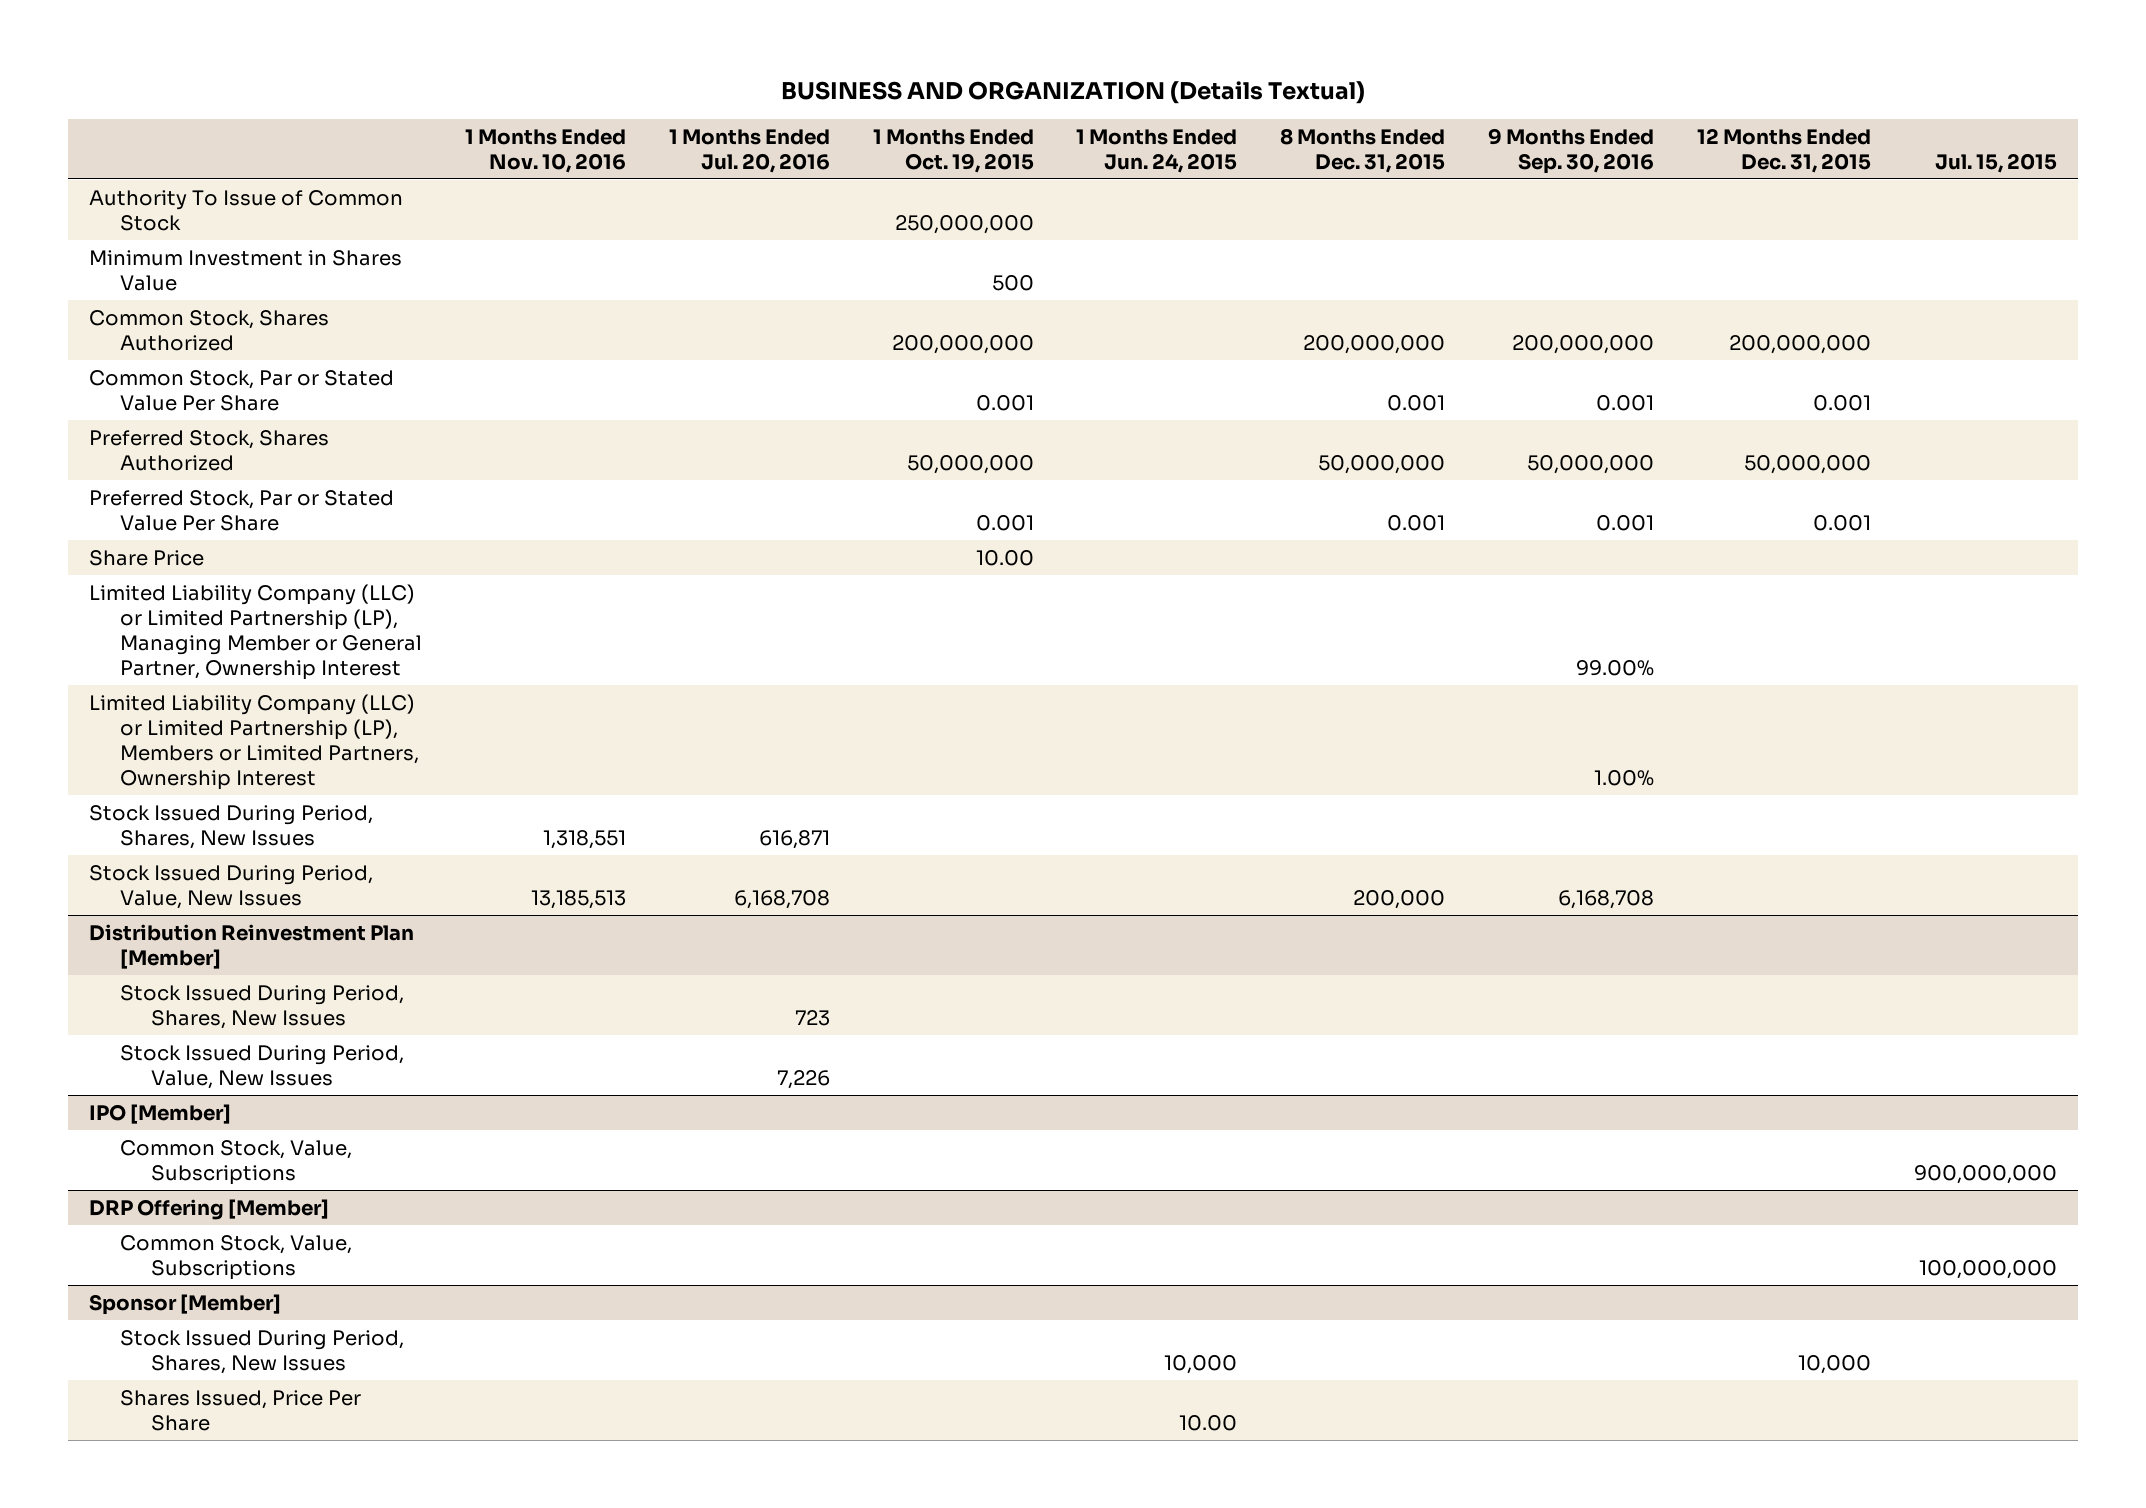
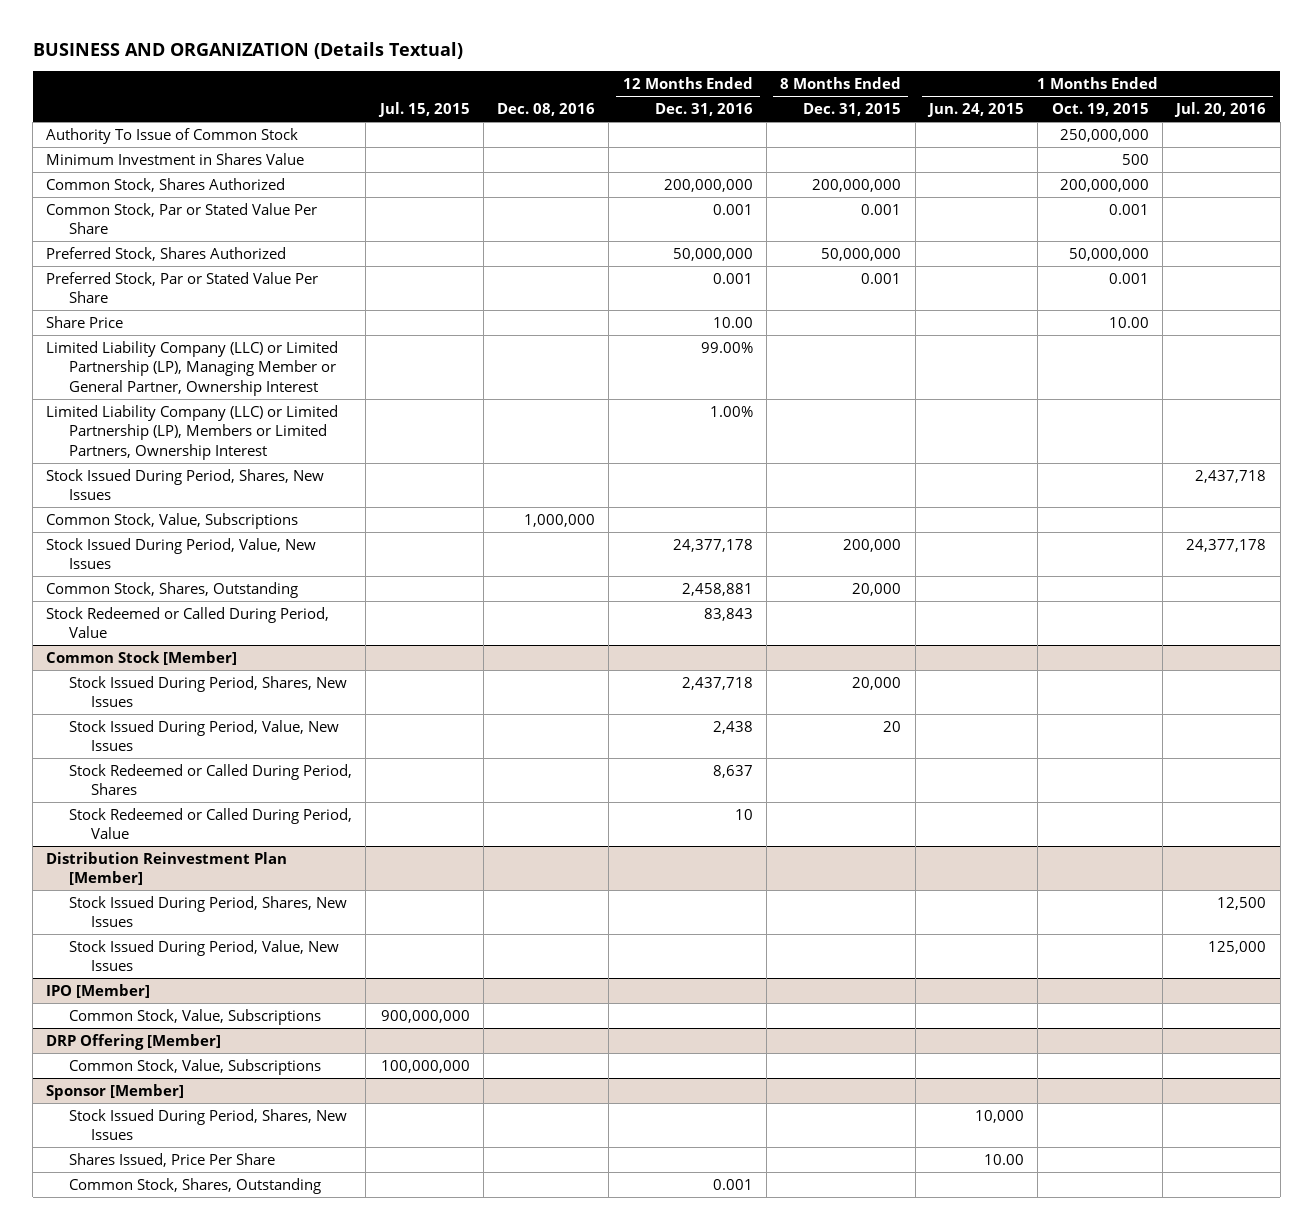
- | 1 Months Ended Nov. 10, 2016 | 1 Months Ended Jul. 20, 2016 | 1 Months Ended Oct. 19, 2015 | 1 Months Ended Jun. 24, 2015 | 8 Months Ended Dec. 31, 2015 | 9 Months Ended Sep. 30, 2016 | 12 Months Ended Dec. 31, 2015 | Jul. 15, 2015
+ | Jul. 15, 2015 | Dec. 08, 2016 | 12 Months Ended Dec. 31, 2016 | 8 Months Ended Dec. 31, 2015 | 1 Months Ended Jun. 24, 2015 | 1 Months Ended Oct. 19, 2015 | 1 Months Ended Jul. 20, 2016
- Stock Issued During Period, Shares, New Issues | 1,318,551 | 616,871 | | | | | |
- Stock Issued During Period, Value, New Issues | 13,185,513 | 6,168,708 | | | 200,000 | 6,168,708 | |
+ Stock Issued During Period, Shares, New Issues | | | | | | | 2,437,718
+ Common Stock, Value, Subscriptions | | 1,000,000 | | | | |
+ Stock Issued During Period, Value, New Issues | | | 24,377,178 | 200,000 | | | 24,377,178
+ Common Stock, Shares, Outstanding | | | 2,458,881 | 20,000 | | |
+ Stock Redeemed or Called During Period, Value | | | 83,843 | | | |
+ Common Stock [Member]
+ Stock Issued During Period, Shares, New Issues | | | 2,437,718 | 20,000 | | |
+ Stock Issued During Period, Value, New Issues | | | 2,438 | 20 | | |
+ Stock Redeemed or Called During Period, Shares | | | 8,637 | | | |
+ Stock Redeemed or Called During Period, Value | | | 10 | | | |
@ Distribution Reinvestment Plan [Member]
- Stock Issued During Period, Shares, New Issues | | 723 | | | | | |
- Stock Issued During Period, Value, New Issues | | 7,226 | | | | | |
+ Stock Issued During Period, Shares, New Issues | | | | | | | 12,500
+ Stock Issued During Period, Value, New Issues | | | | | | | 125,000
@ Sponsor [Member]
+ Common Stock, Shares, Outstanding | | | 0.001 | | | |

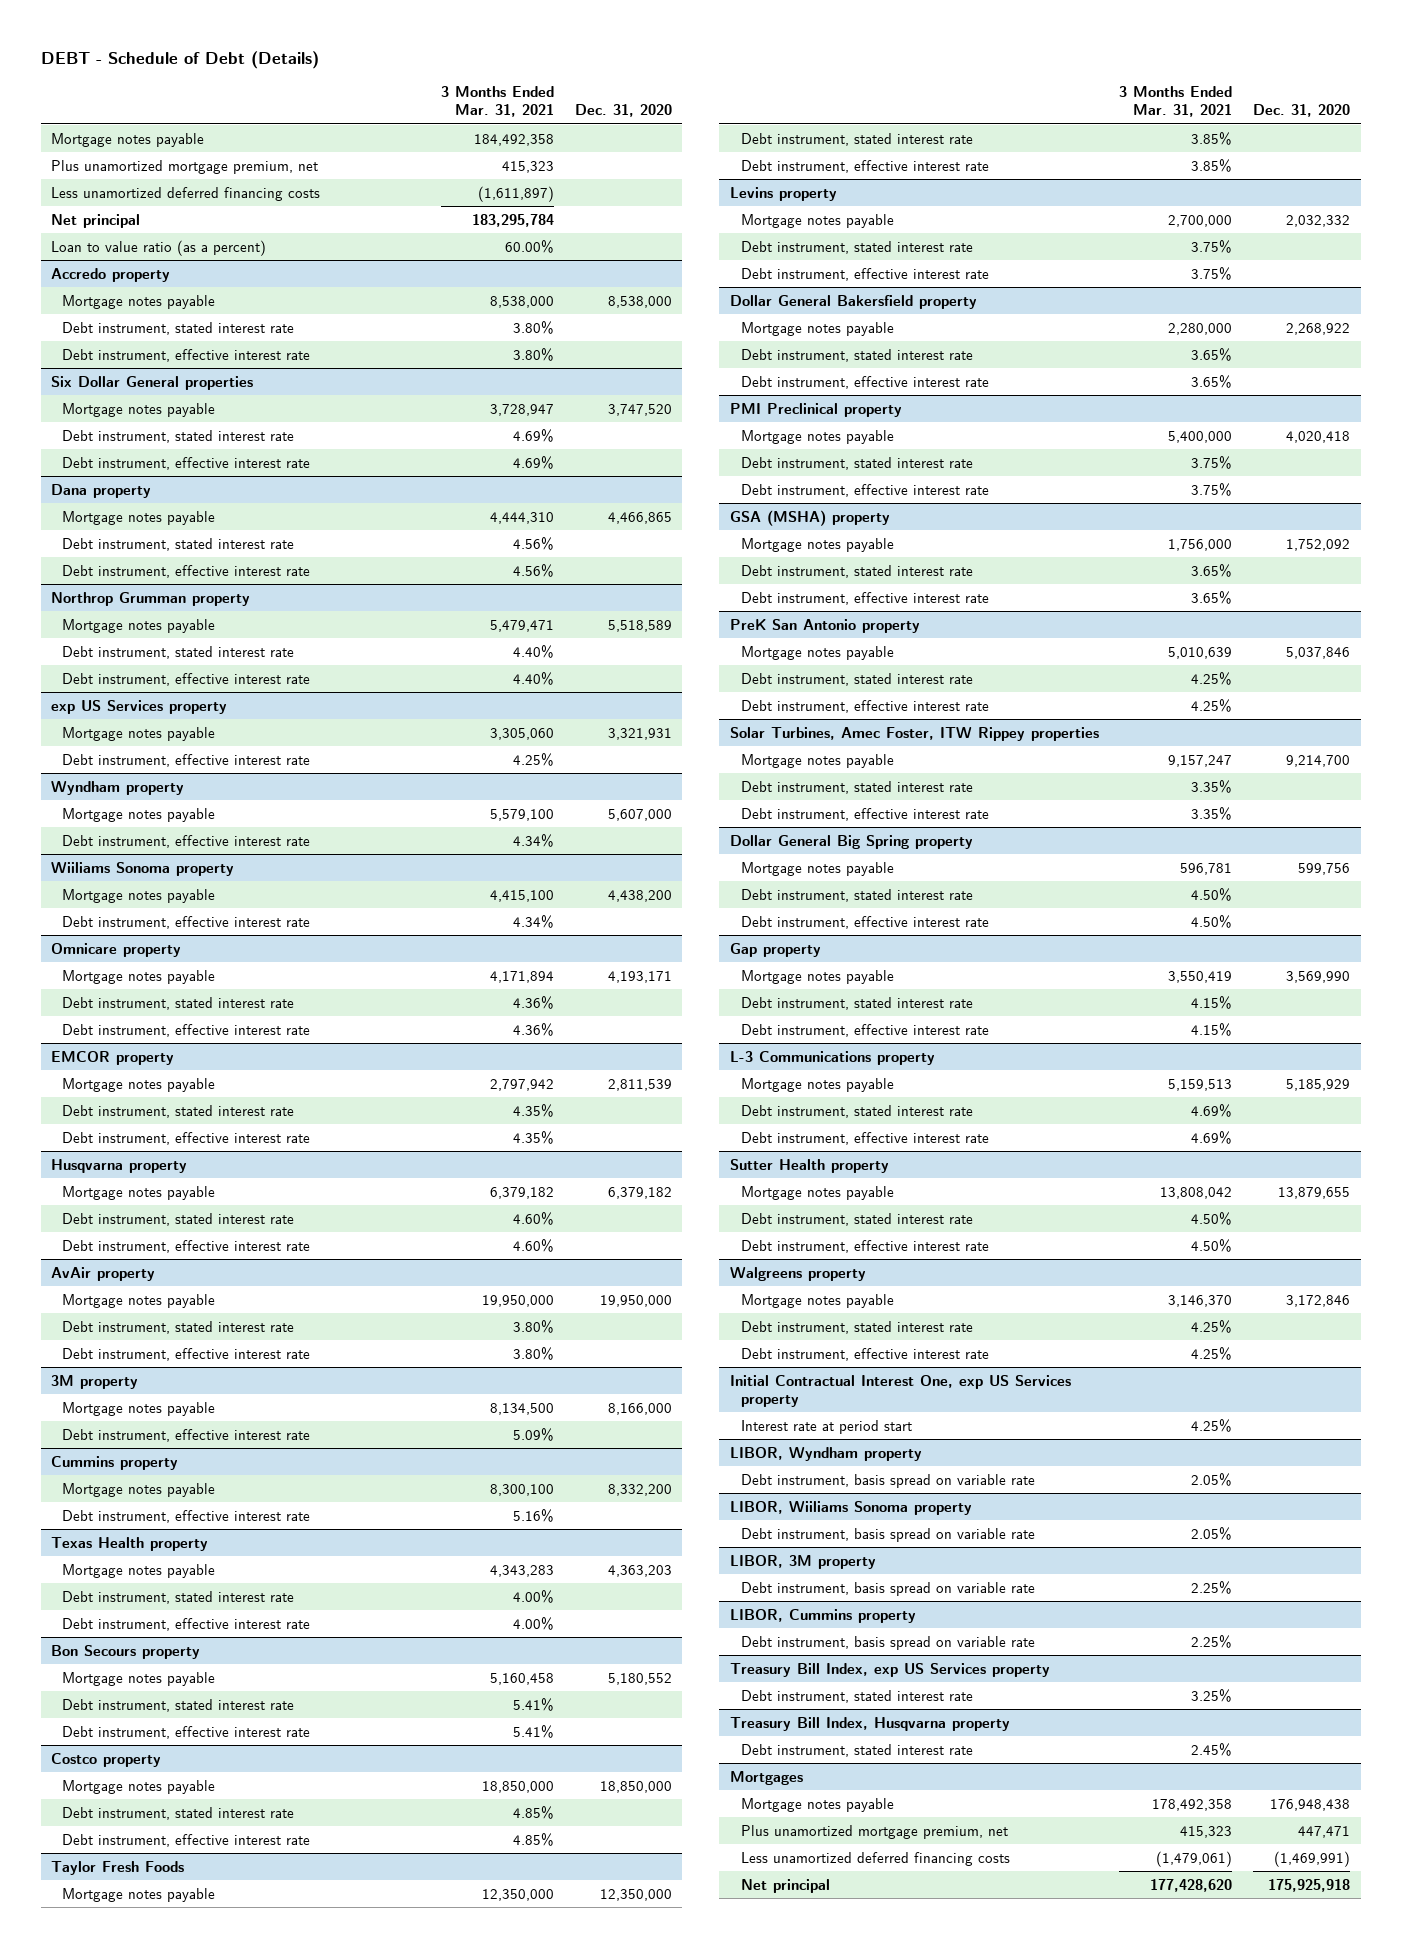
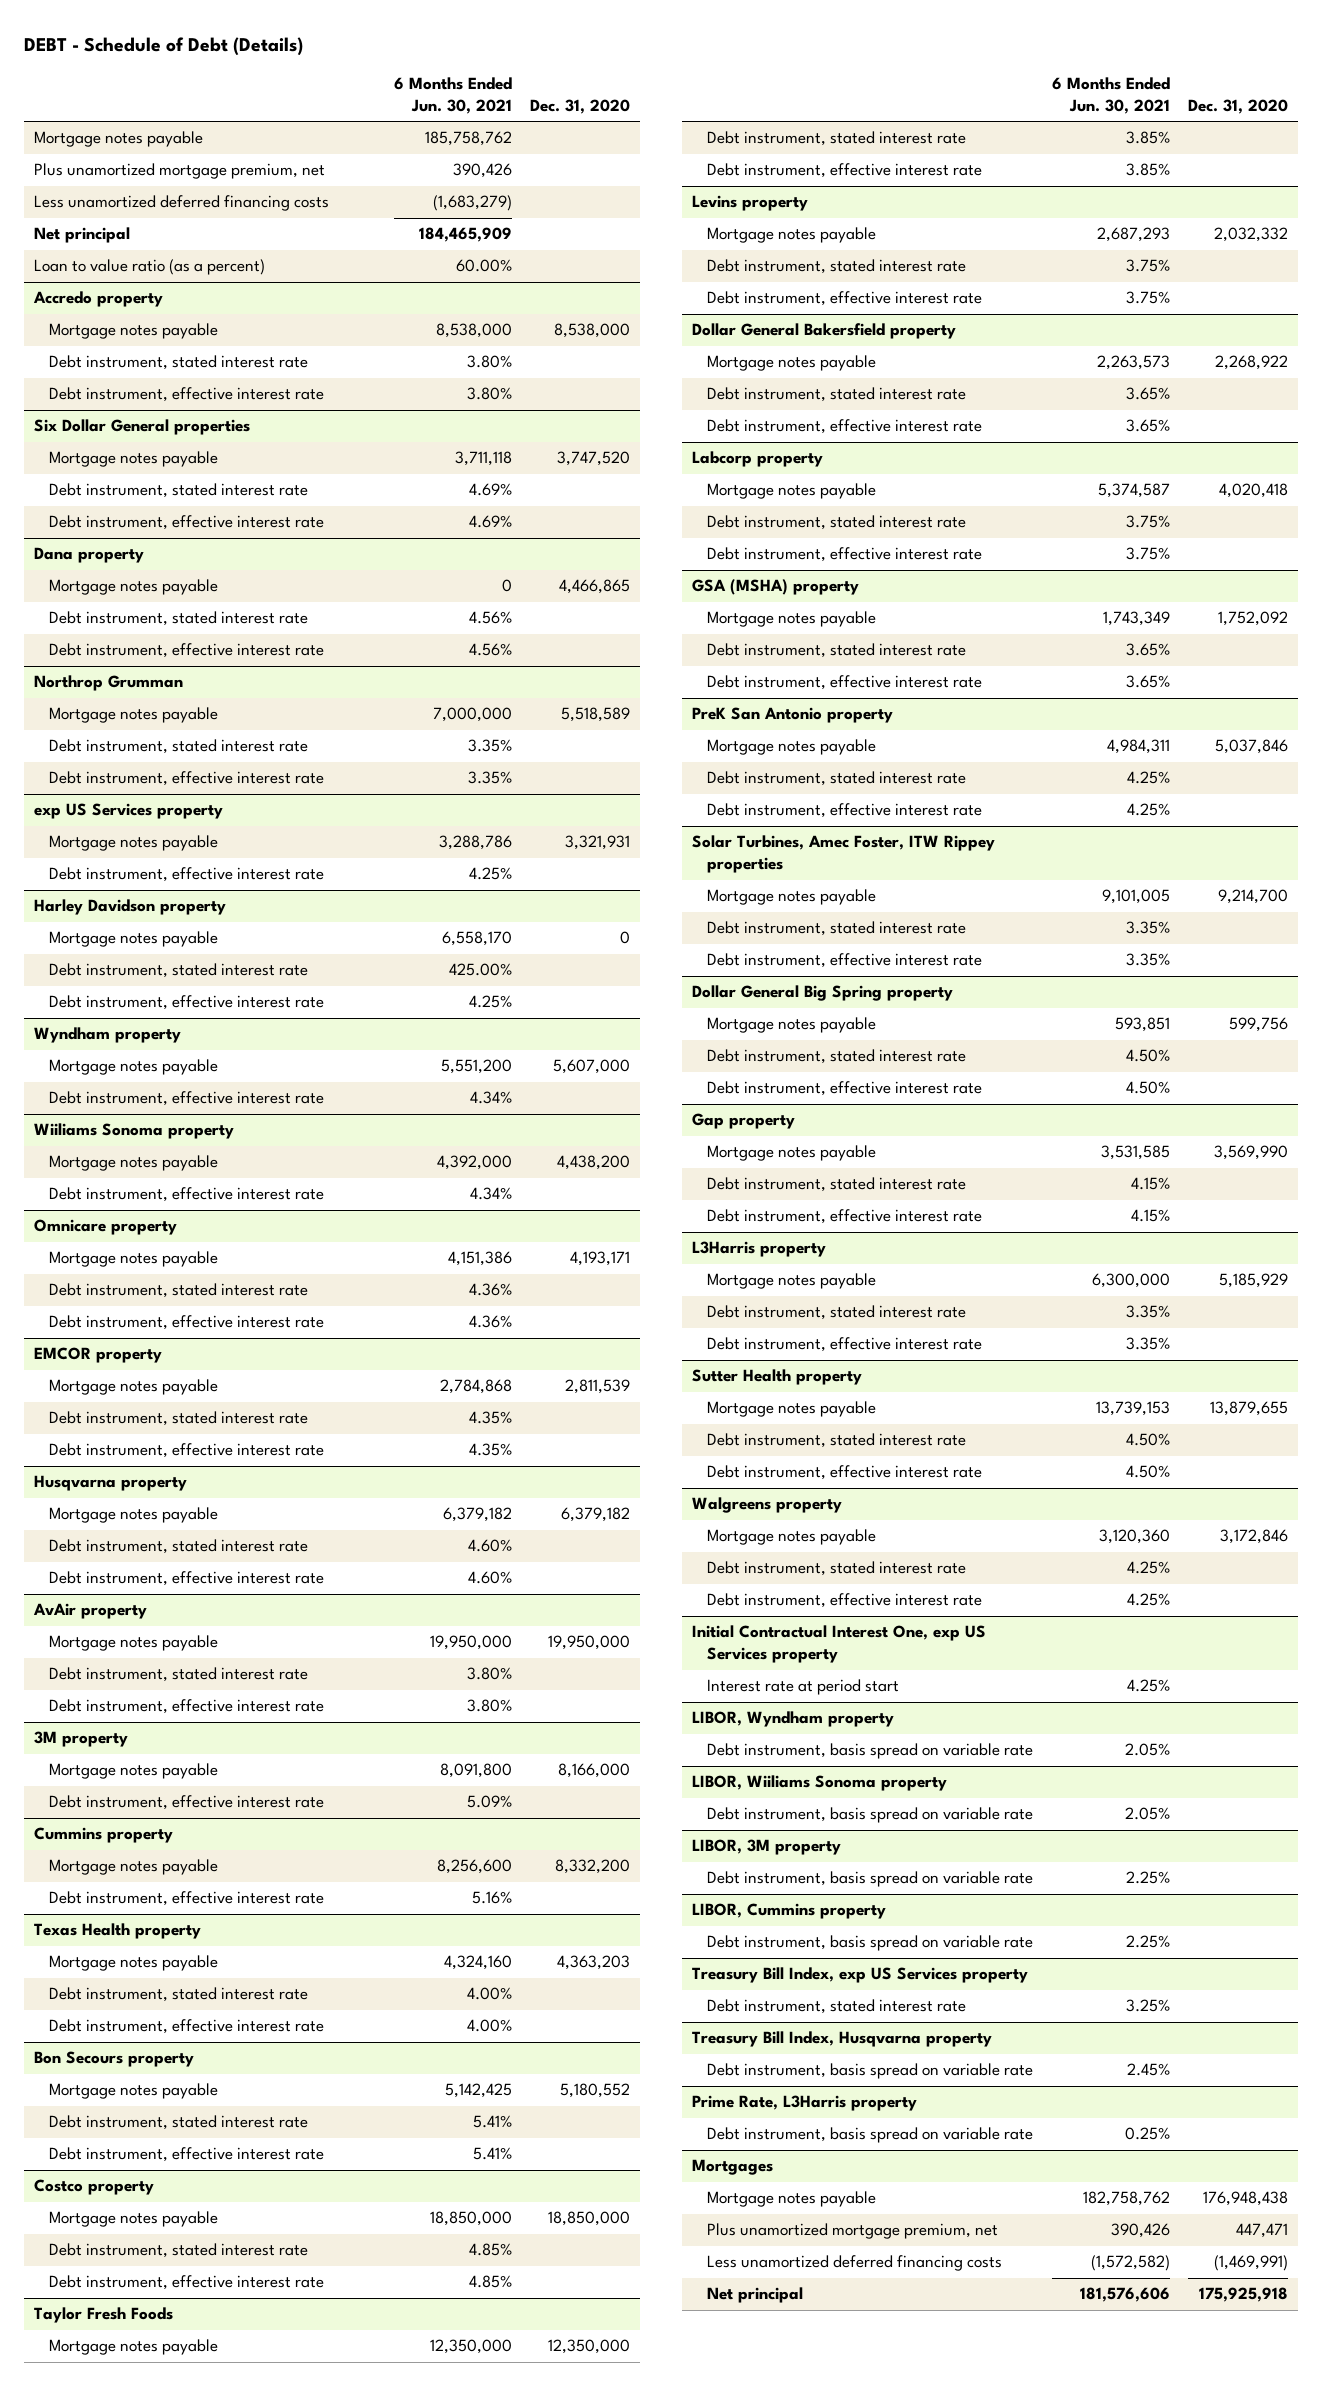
- | 3 Months Ended Mar. 31, 2021 | Dec. 31, 2020
+ | 6 Months Ended Jun. 30, 2021 | Dec. 31, 2020
- Northrop Grumman property
+ Northrop Grumman
+ Harley Davidson property
+ Mortgage notes payable | 6,558,170 | 0
+ Debt instrument, stated interest rate | 425.00% |
+ Debt instrument, effective interest rate | 4.25% |
- PMI Preclinical property
+ Labcorp property
- L-3 Communications property
+ L3Harris property
@ Treasury Bill Index, Husqvarna property
- Debt instrument, stated interest rate | 2.45% |
+ Debt instrument, basis spread on variable rate | 2.45% |
+ Prime Rate, L3Harris property
+ Debt instrument, basis spread on variable rate | 0.25% |

